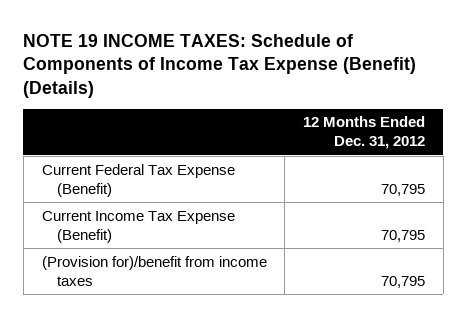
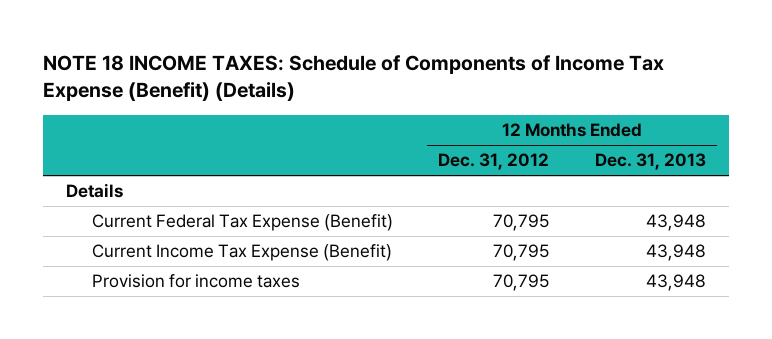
- NOTE 19 INCOME TAXES: Schedule of Components of Income Tax Expense (Benefit) (Details)
+ NOTE 18 INCOME TAXES: Schedule of Components of Income Tax Expense (Benefit) (Details)
- | 12 Months Ended Dec. 31, 2012
+ | 12 Months Ended Dec. 31, 2012 | 12 Months Ended Dec. 31, 2013
+ Details
- (Provision for)/benefit from income taxes | 70,795
+ Provision for income taxes | 70,795 | 43,948

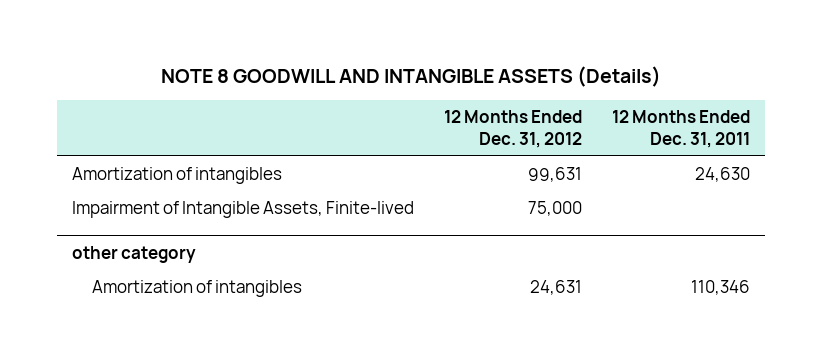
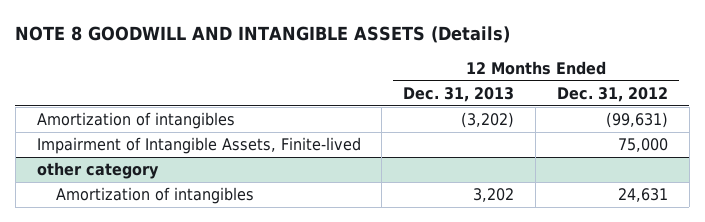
- | 12 Months Ended Dec. 31, 2012 | 12 Months Ended Dec. 31, 2011
+ | 12 Months Ended Dec. 31, 2013 | 12 Months Ended Dec. 31, 2012
- Amortization of intangibles | 99,631 | 24,630
+ Amortization of intangibles | (3,202) | (99,631)

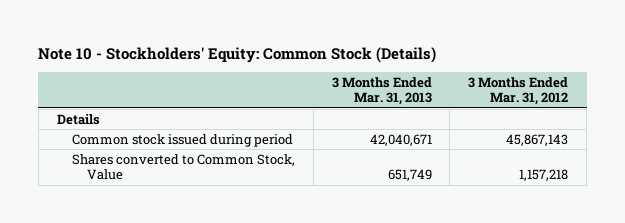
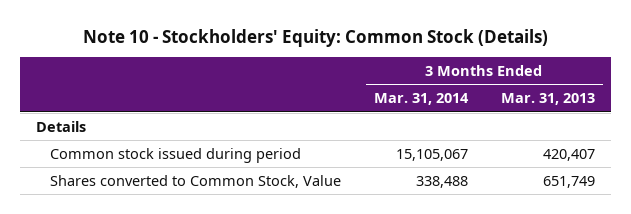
- | 3 Months Ended Mar. 31, 2013 | 3 Months Ended Mar. 31, 2012
+ | 3 Months Ended Mar. 31, 2014 | 3 Months Ended Mar. 31, 2013
- Common stock issued during period | 42,040,671 | 45,867,143
+ Common stock issued during period | 15,105,067 | 420,407

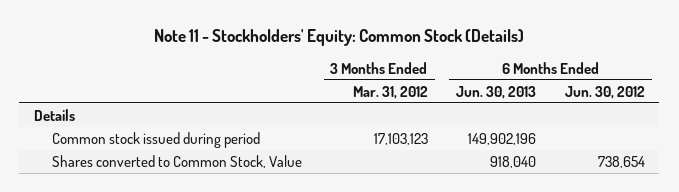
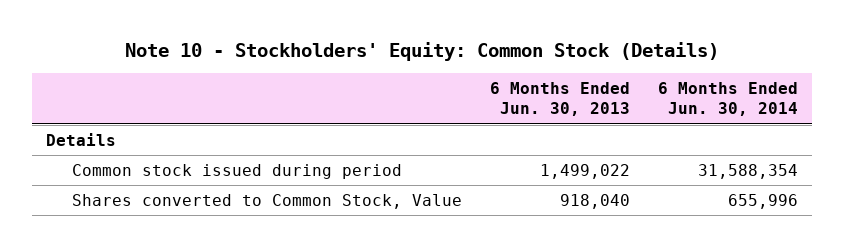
- Note 11 - Stockholders' Equity: Common Stock (Details)
+ Note 10 - Stockholders' Equity: Common Stock (Details)
- | 3 Months Ended Mar. 31, 2012 | 6 Months Ended Jun. 30, 2013 | 6 Months Ended Jun. 30, 2012
+ | 6 Months Ended Jun. 30, 2013 | 6 Months Ended Jun. 30, 2014
- Common stock issued during period | 17,103,123 | 149,902,196 |
+ Common stock issued during period | 1,499,022 | 31,588,354

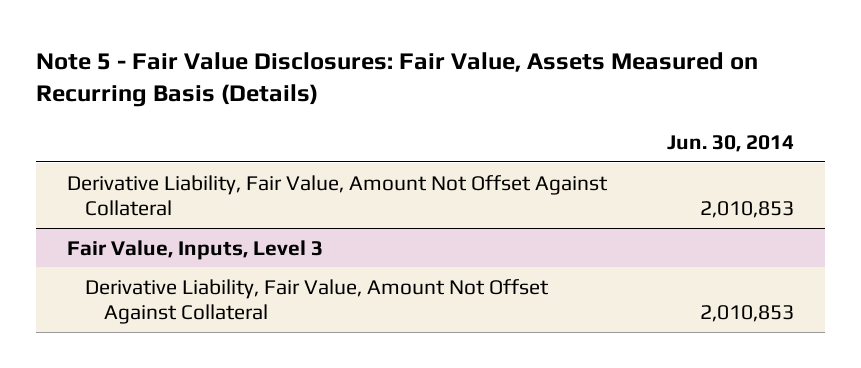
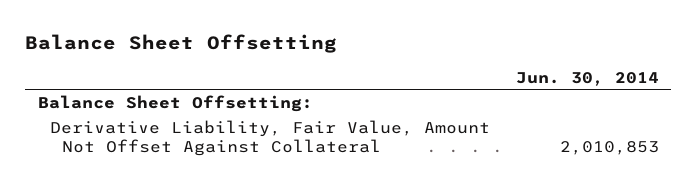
- Note 5 - Fair Value Disclosures: Fair Value, Assets Measured on Recurring Basis (Details)
+ Balance Sheet Offsetting
- Derivative Liability, Fair Value, Amount Not Offset Against Collateral | 2,010,853
- Fair Value, Inputs, Level 3
+ Balance Sheet Offsetting:

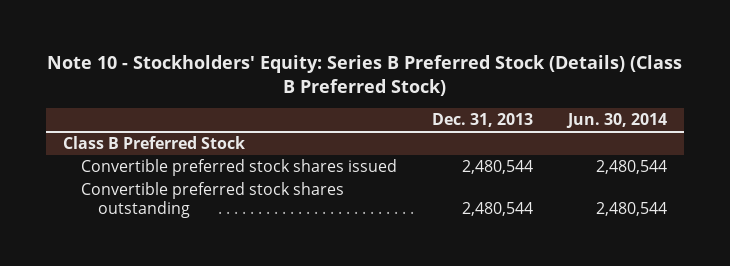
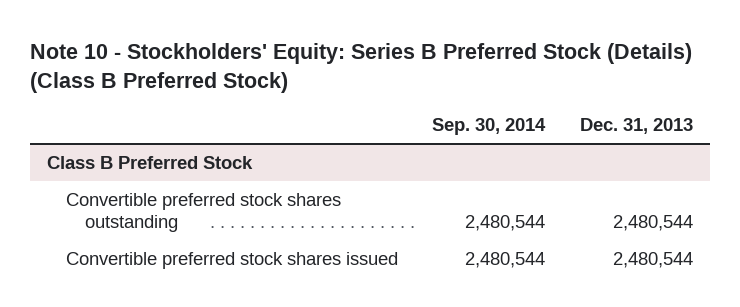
- | Dec. 31, 2013 | Jun. 30, 2014
+ | Sep. 30, 2014 | Dec. 31, 2013
@ Class B Preferred Stock
moved down: Convertible preferred stock shares issued | 2,480,544 | 2,480,544

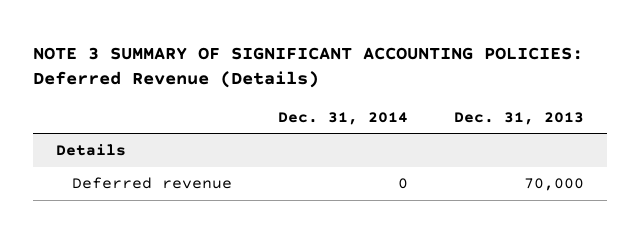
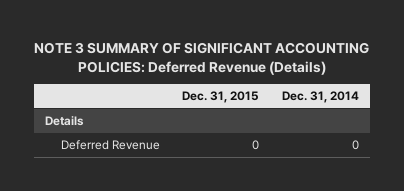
- | Dec. 31, 2014 | Dec. 31, 2013
+ | Dec. 31, 2015 | Dec. 31, 2014
- Deferred revenue | 0 | 70,000
+ Deferred Revenue | 0 | 0

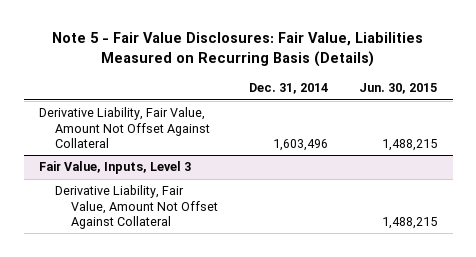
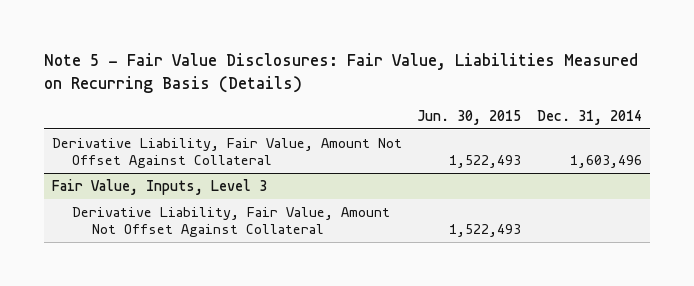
- | Dec. 31, 2014 | Jun. 30, 2015
+ | Jun. 30, 2015 | Dec. 31, 2014
- Derivative Liability, Fair Value, Amount Not Offset Against Collateral | 1,603,496 | 1,488,215
+ Derivative Liability, Fair Value, Amount Not Offset Against Collateral | 1,522,493 | 1,603,496
@ Fair Value, Inputs, Level 3
- Derivative Liability, Fair Value, Amount Not Offset Against Collateral | | 1,488,215
+ Derivative Liability, Fair Value, Amount Not Offset Against Collateral | 1,522,493 |

